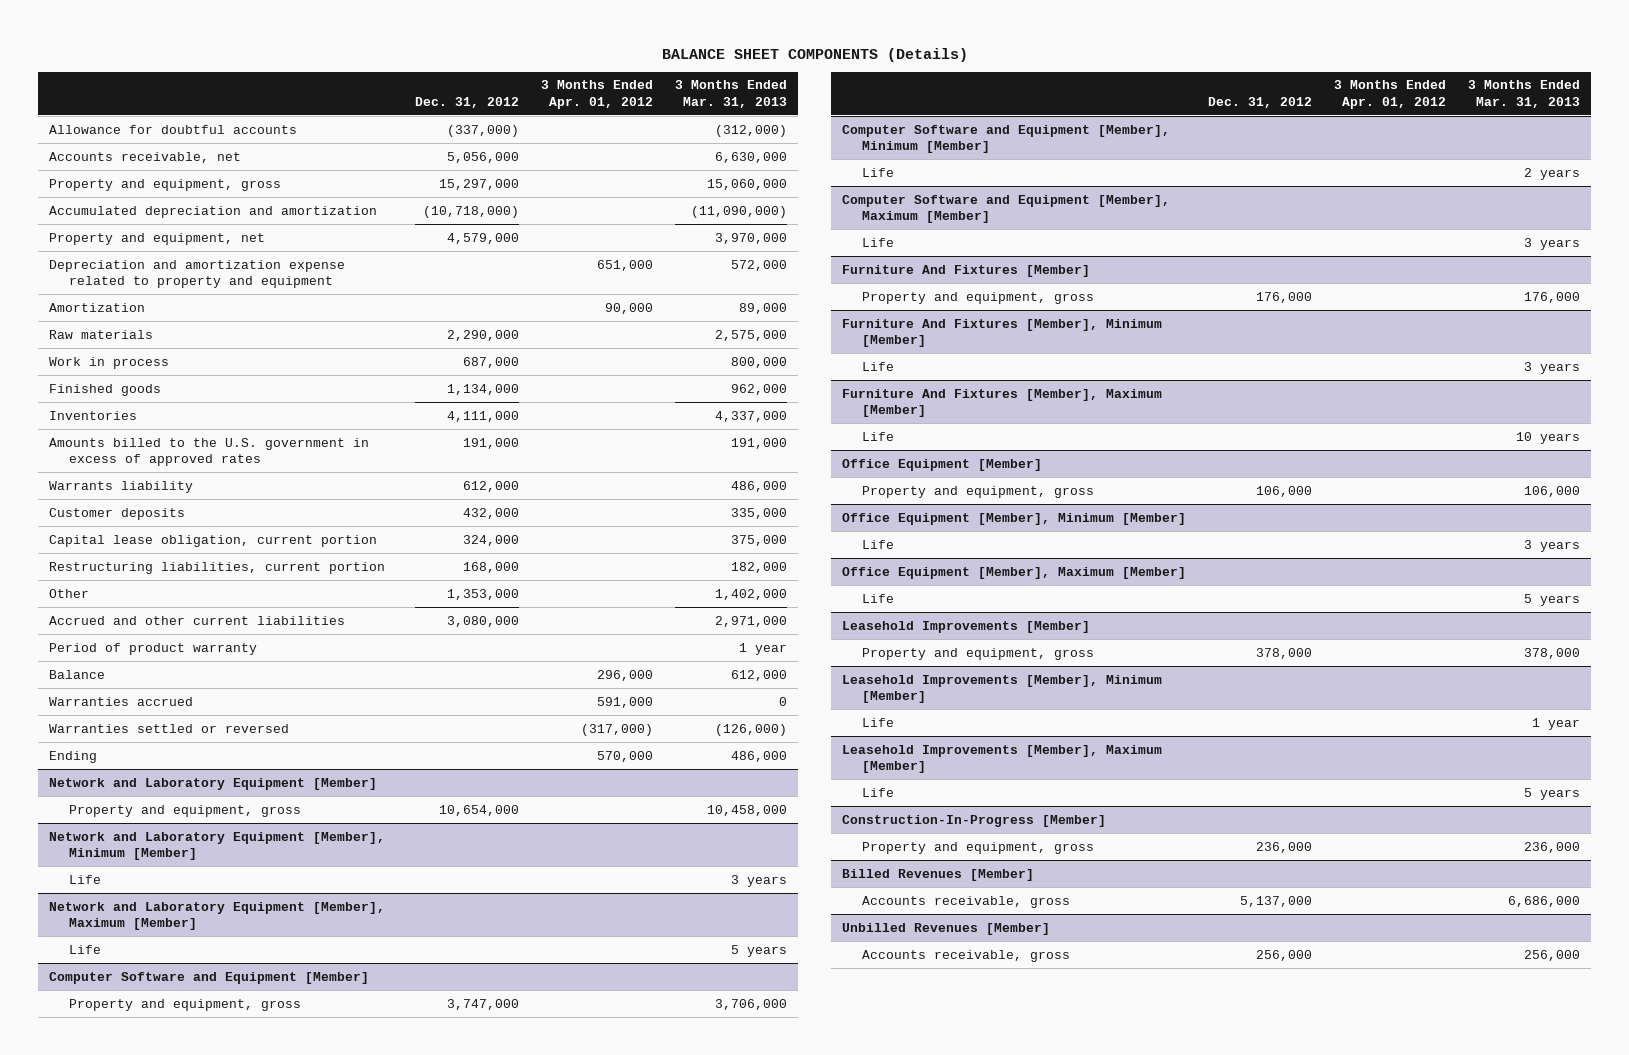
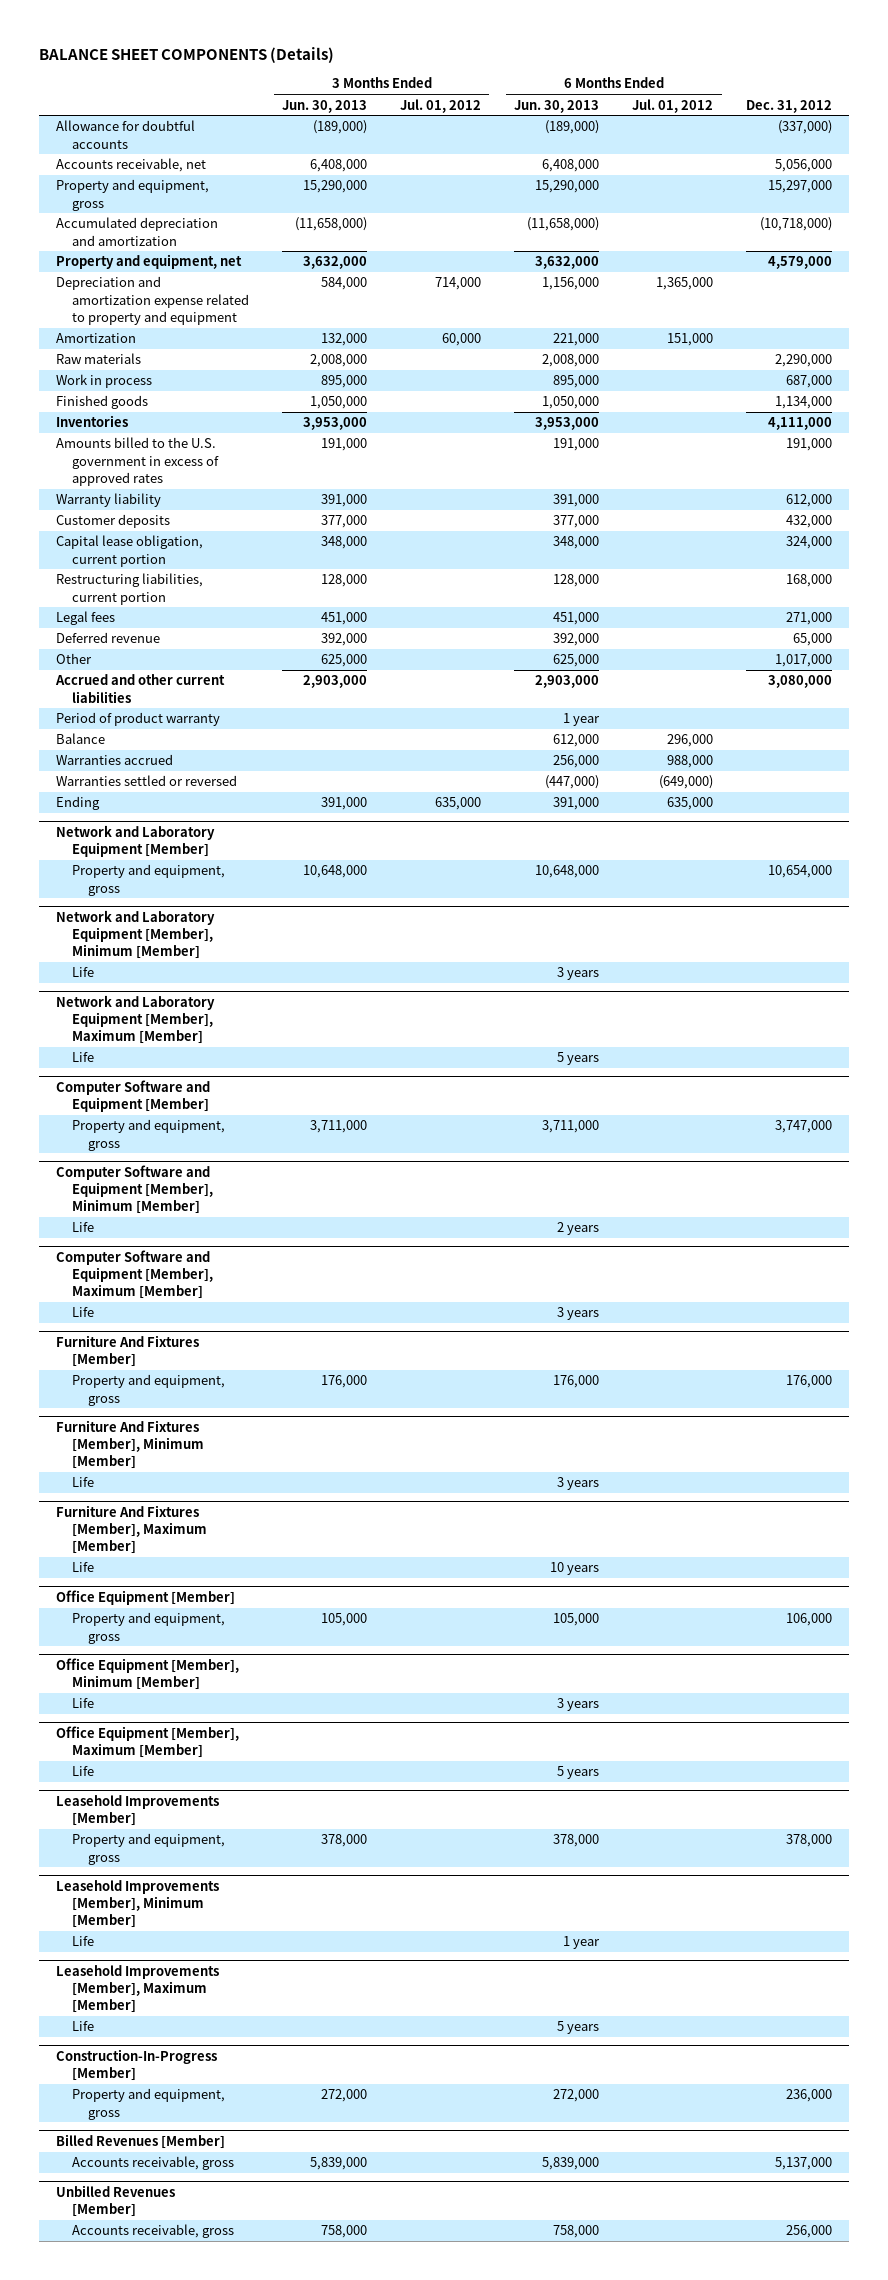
- | Dec. 31, 2012 | 3 Months Ended Apr. 01, 2012 | 3 Months Ended Mar. 31, 2013
+ | 3 Months Ended Jun. 30, 2013 | 3 Months Ended Jul. 01, 2012 | 6 Months Ended Jun. 30, 2013 | 6 Months Ended Jul. 01, 2012 | Dec. 31, 2012
- Warrants liability | 612,000 | | 486,000
+ Warranty liability | 391,000 | | 391,000 | | 612,000
- Other | 1,353,000 | | 1,402,000
+ Legal fees | 451,000 | | 451,000 | | 271,000
+ Deferred revenue | 392,000 | | 392,000 | | 65,000
+ Other | 625,000 | | 625,000 | | 1,017,000

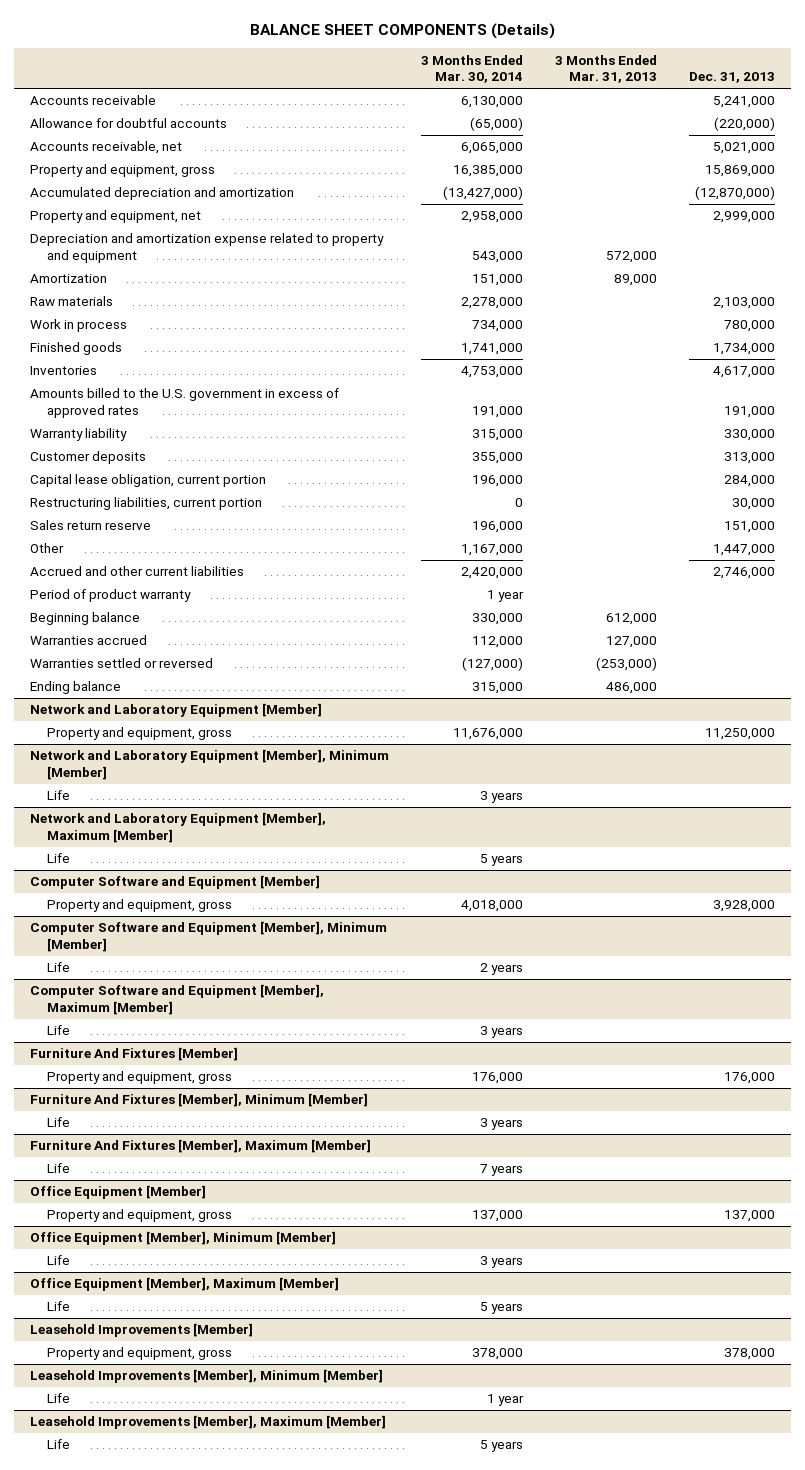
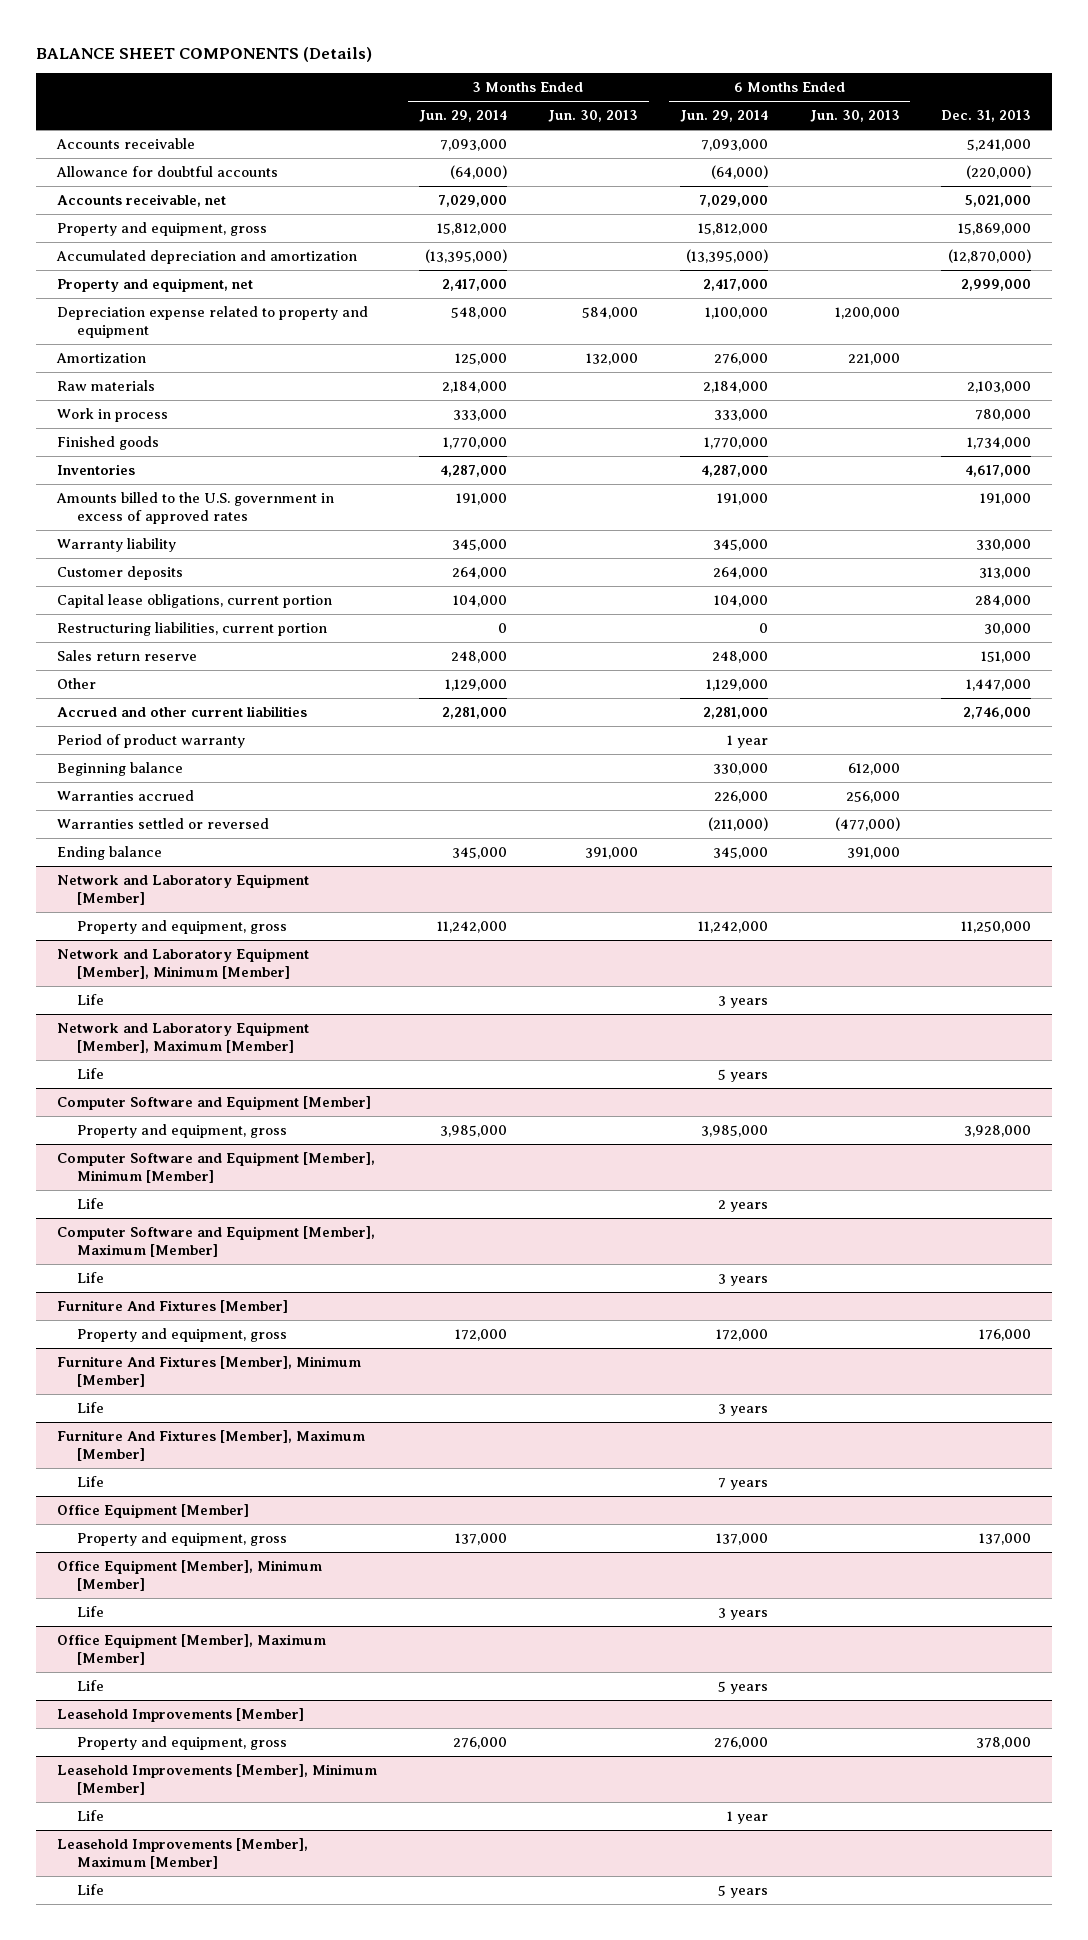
- | 3 Months Ended Mar. 30, 2014 | 3 Months Ended Mar. 31, 2013 | Dec. 31, 2013
+ | 3 Months Ended Jun. 29, 2014 | 3 Months Ended Jun. 30, 2013 | 6 Months Ended Jun. 29, 2014 | 6 Months Ended Jun. 30, 2013 | Dec. 31, 2013
- Depreciation and amortization expense related to property and equipment | 543,000 | 572,000 |
+ Depreciation expense related to property and equipment | 548,000 | 584,000 | 1,100,000 | 1,200,000 |
- Capital lease obligation, current portion | 196,000 | | 284,000
+ Capital lease obligations, current portion | 104,000 | | 104,000 | | 284,000

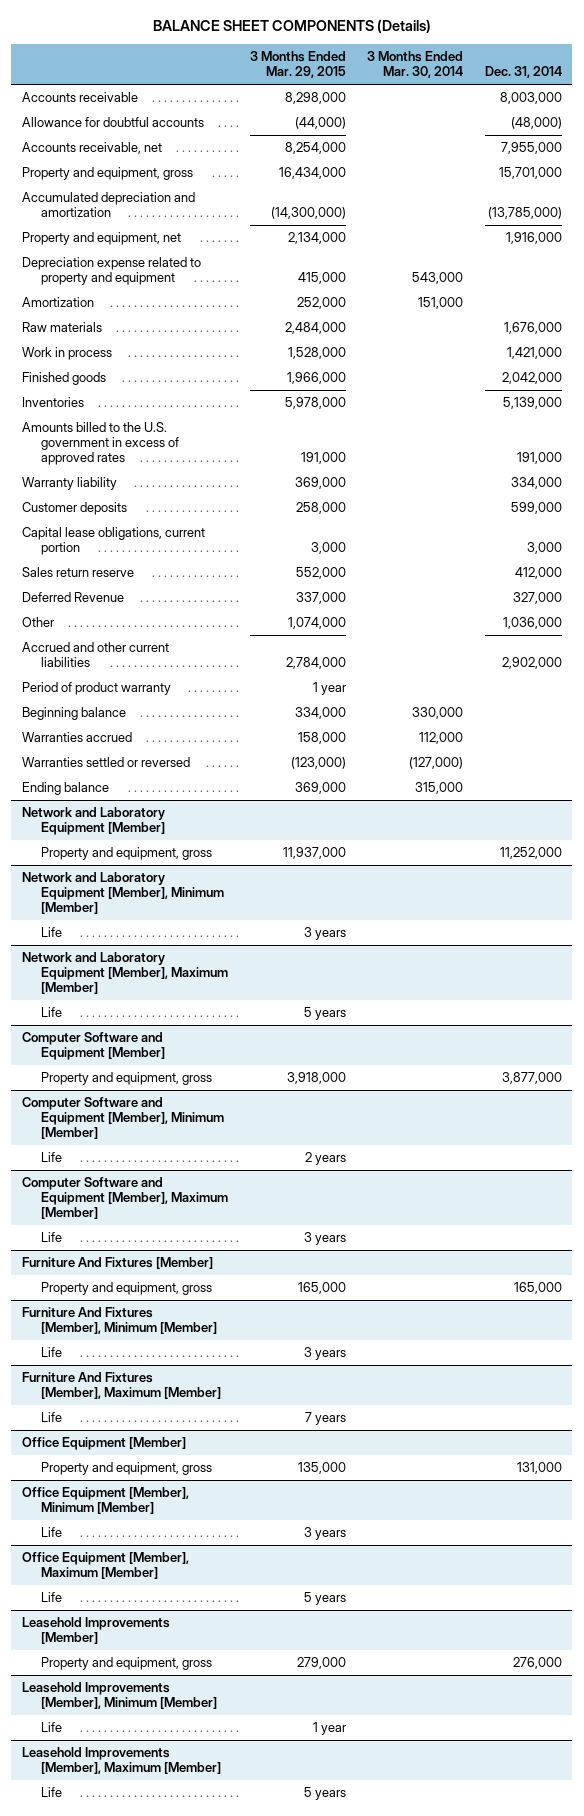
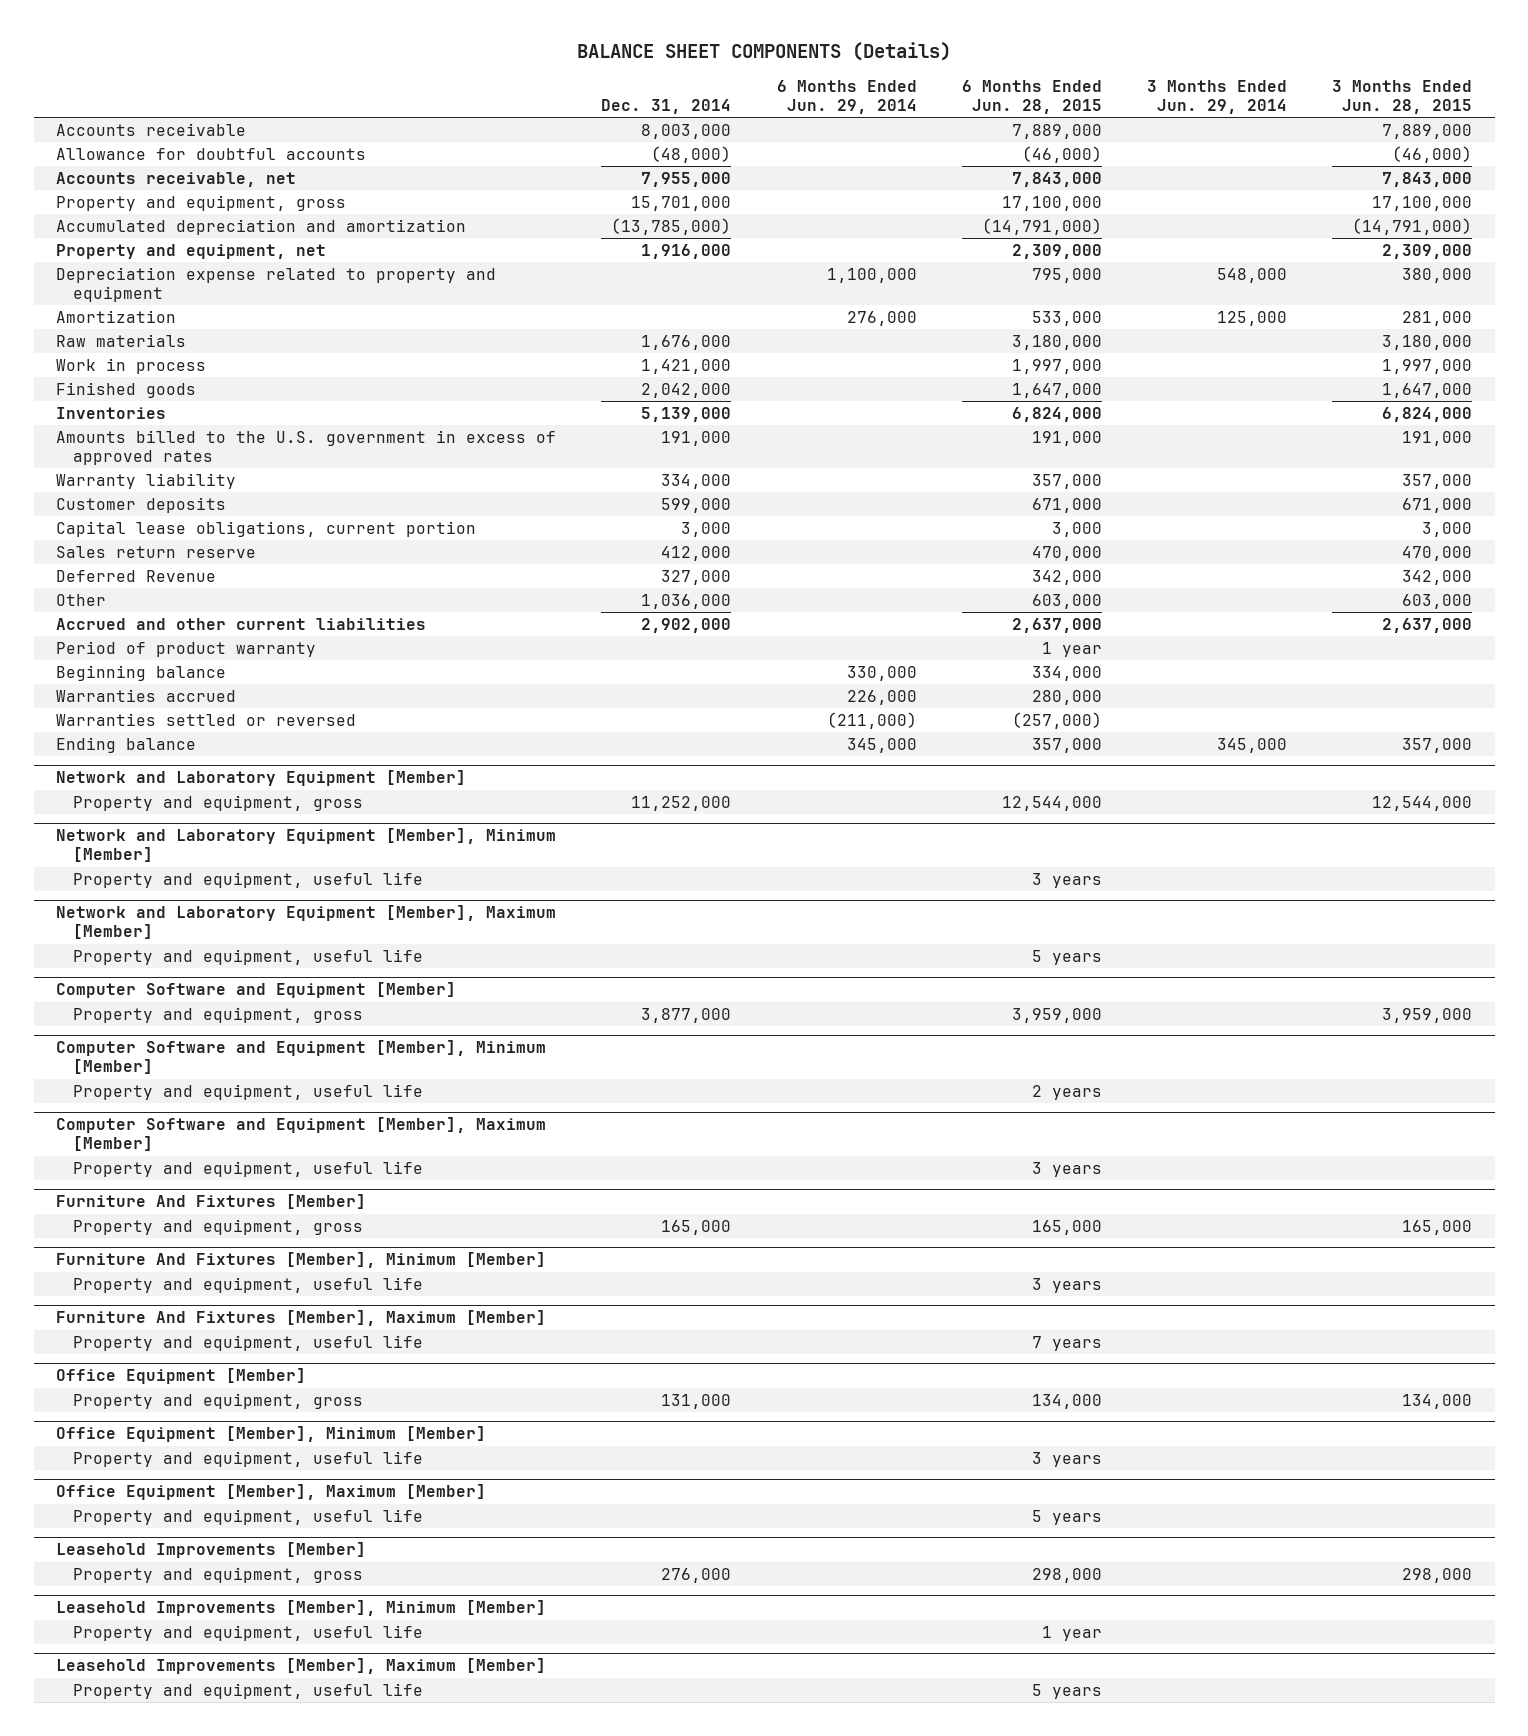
- | 3 Months Ended Mar. 29, 2015 | 3 Months Ended Mar. 30, 2014 | Dec. 31, 2014
+ | Dec. 31, 2014 | 6 Months Ended Jun. 29, 2014 | 6 Months Ended Jun. 28, 2015 | 3 Months Ended Jun. 29, 2014 | 3 Months Ended Jun. 28, 2015
@ Network and Laboratory Equipment [Member], Minimum [Member]
- Life | 3 years | |
+ Property and equipment, useful life | | | 3 years | |
@ Network and Laboratory Equipment [Member], Maximum [Member]
- Life | 5 years | |
+ Property and equipment, useful life | | | 5 years | |
@ Computer Software and Equipment [Member], Minimum [Member]
- Life | 2 years | |
+ Property and equipment, useful life | | | 2 years | |
@ Computer Software and Equipment [Member], Maximum [Member]
- Life | 3 years | |
+ Property and equipment, useful life | | | 3 years | |
@ Furniture And Fixtures [Member], Minimum [Member]
- Life | 3 years | |
+ Property and equipment, useful life | | | 3 years | |
@ Furniture And Fixtures [Member], Maximum [Member]
- Life | 7 years | |
+ Property and equipment, useful life | | | 7 years | |
@ Office Equipment [Member], Minimum [Member]
- Life | 3 years | |
+ Property and equipment, useful life | | | 3 years | |
@ Office Equipment [Member], Maximum [Member]
- Life | 5 years | |
+ Property and equipment, useful life | | | 5 years | |
@ Leasehold Improvements [Member], Minimum [Member]
- Life | 1 year | |
+ Property and equipment, useful life | | | 1 year | |
@ Leasehold Improvements [Member], Maximum [Member]
- Life | 5 years | |
+ Property and equipment, useful life | | | 5 years | |

